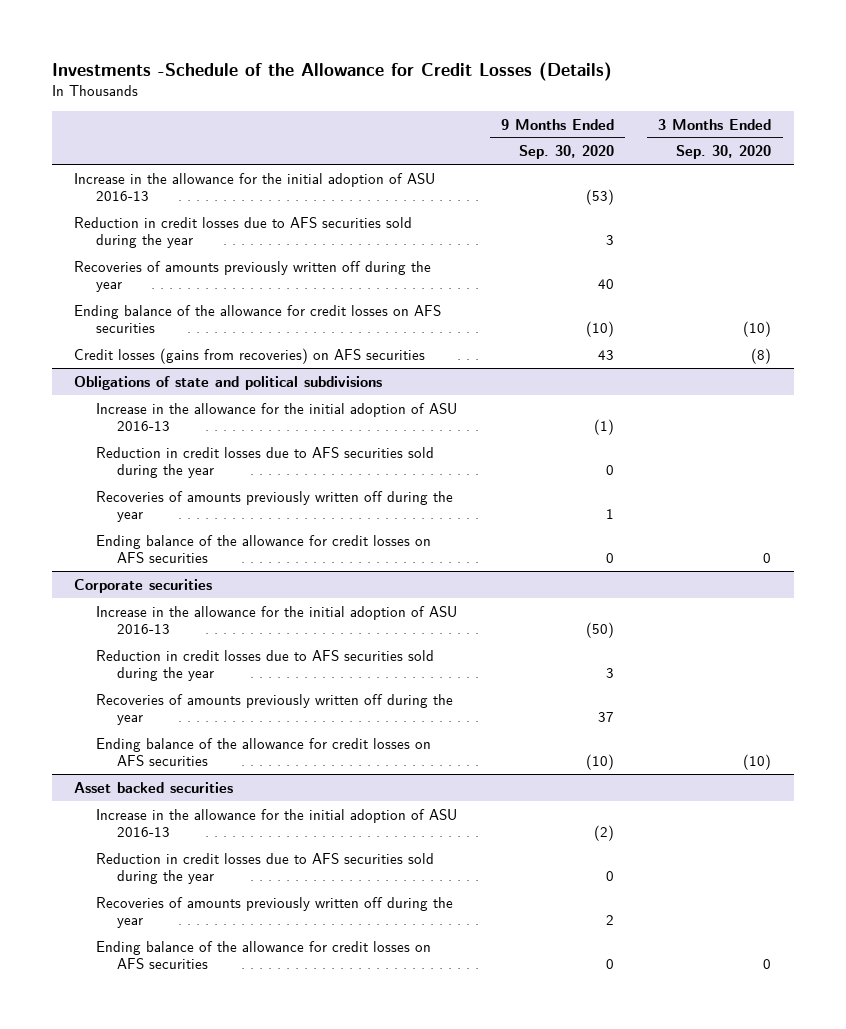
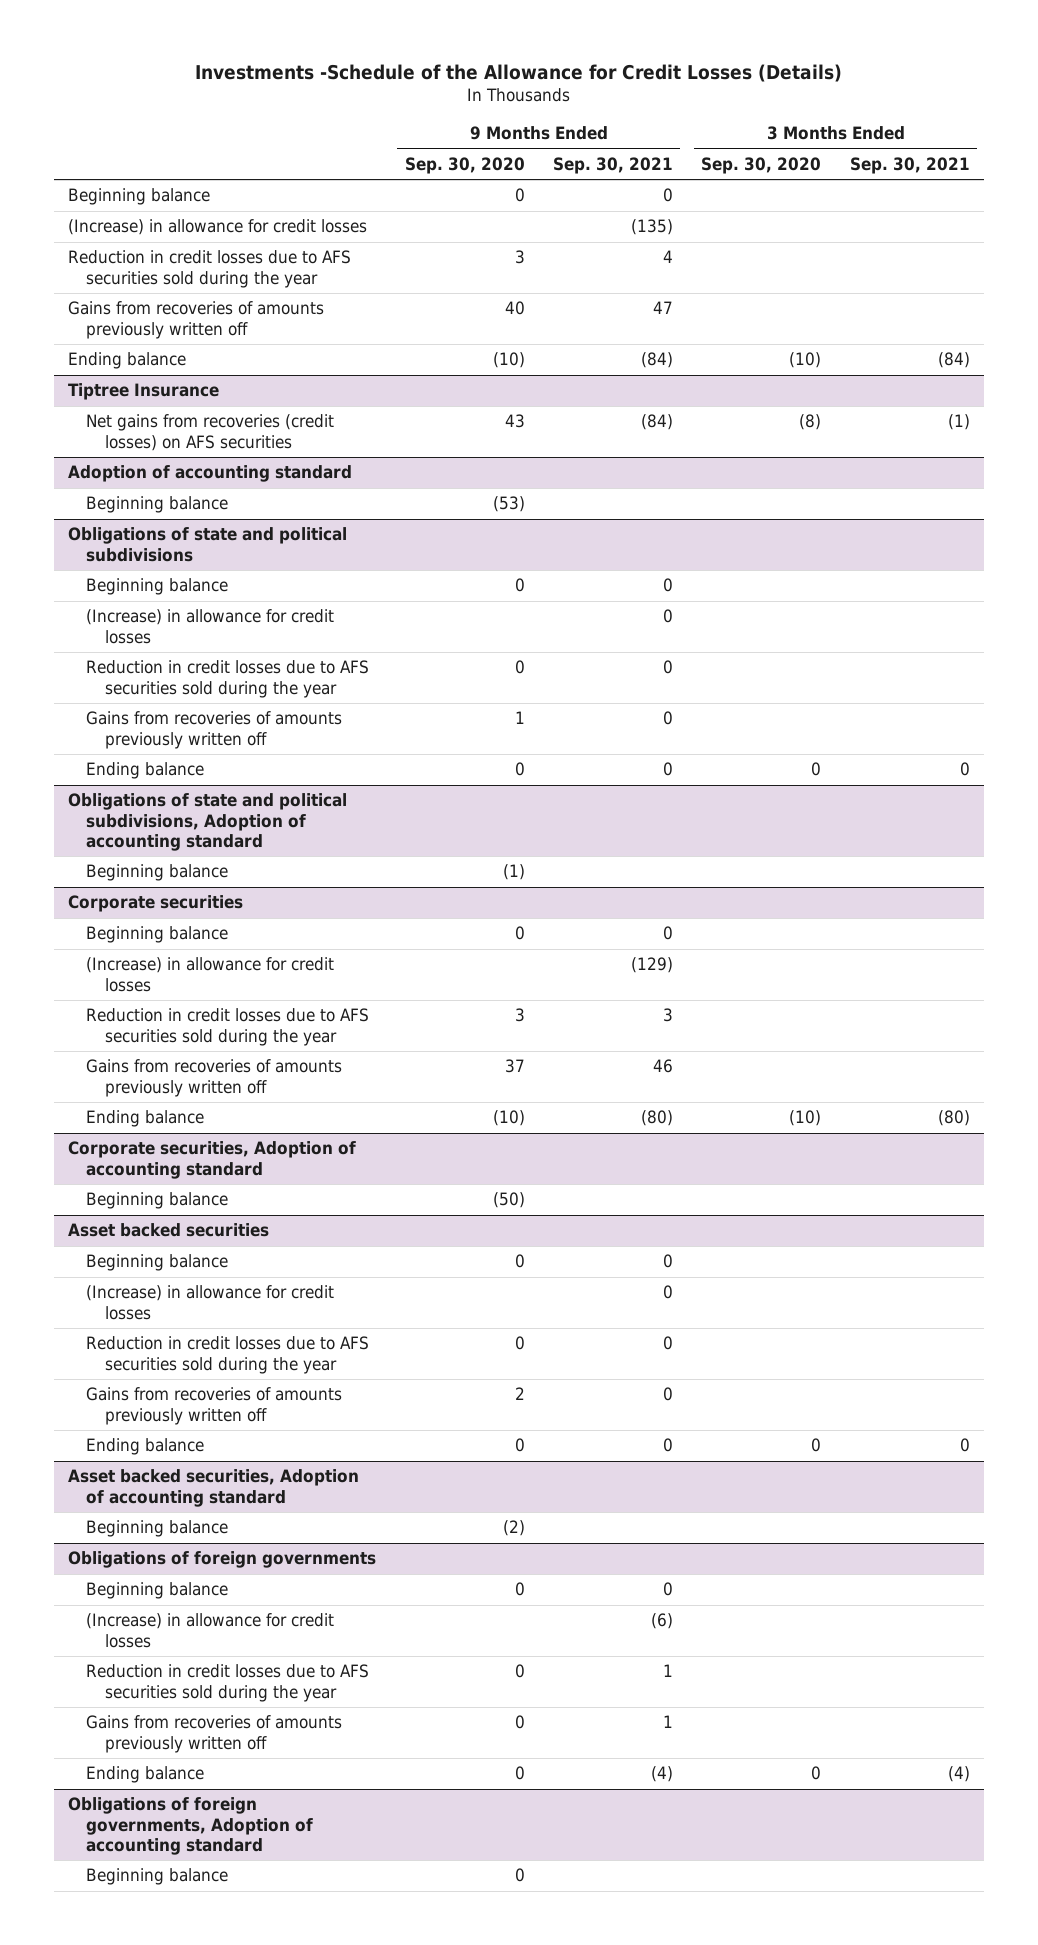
- | 9 Months Ended Sep. 30, 2020 | 3 Months Ended Sep. 30, 2020
+ | 9 Months Ended Sep. 30, 2020 | 9 Months Ended Sep. 30, 2021 | 3 Months Ended Sep. 30, 2020 | 3 Months Ended Sep. 30, 2021
- Increase in the allowance for the initial adoption of ASU 2016-13 | (53) |
+ Beginning balance | 0 | 0 | |
+ (Increase) in allowance for credit losses | | (135) | |
- Recoveries of amounts previously written off during the year | 40 |
- Ending balance of the allowance for credit losses on AFS securities | (10) | (10)
- Credit losses (gains from recoveries) on AFS securities | 43 | (8)
+ Gains from recoveries of amounts previously written off | 40 | 47 | |
+ Ending balance | (10) | (84) | (10) | (84)
+ Tiptree Insurance
+ Net gains from recoveries (credit losses) on AFS securities | 43 | (84) | (8) | (1)
+ Adoption of accounting standard
+ Beginning balance | (53) | | |
@ Obligations of state and political subdivisions
- Increase in the allowance for the initial adoption of ASU 2016-13 | (1) |
+ Beginning balance | 0 | 0 | |
+ (Increase) in allowance for credit losses | | 0 | |
- Recoveries of amounts previously written off during the year | 1 |
- Ending balance of the allowance for credit losses on AFS securities | 0 | 0
+ Gains from recoveries of amounts previously written off | 1 | 0 | |
+ Ending balance | 0 | 0 | 0 | 0
+ Obligations of state and political subdivisions, Adoption of accounting standard
+ Beginning balance | (1) | | |
@ Corporate securities
- Increase in the allowance for the initial adoption of ASU 2016-13 | (50) |
+ Beginning balance | 0 | 0 | |
+ (Increase) in allowance for credit losses | | (129) | |
- Recoveries of amounts previously written off during the year | 37 |
- Ending balance of the allowance for credit losses on AFS securities | (10) | (10)
+ Gains from recoveries of amounts previously written off | 37 | 46 | |
+ Ending balance | (10) | (80) | (10) | (80)
+ Corporate securities, Adoption of accounting standard
+ Beginning balance | (50) | | |
@ Asset backed securities
- Increase in the allowance for the initial adoption of ASU 2016-13 | (2) |
+ Beginning balance | 0 | 0 | |
+ (Increase) in allowance for credit losses | | 0 | |
- Recoveries of amounts previously written off during the year | 2 |
- Ending balance of the allowance for credit losses on AFS securities | 0 | 0
+ Gains from recoveries of amounts previously written off | 2 | 0 | |
+ Ending balance | 0 | 0 | 0 | 0
+ Asset backed securities, Adoption of accounting standard
+ Beginning balance | (2) | | |
+ Obligations of foreign governments
+ Beginning balance | 0 | 0 | |
+ (Increase) in allowance for credit losses | | (6) | |
+ Reduction in credit losses due to AFS securities sold during the year | 0 | 1 | |
+ Gains from recoveries of amounts previously written off | 0 | 1 | |
+ Ending balance | 0 | (4) | 0 | (4)
+ Obligations of foreign governments, Adoption of accounting standard
+ Beginning balance | 0 | | |

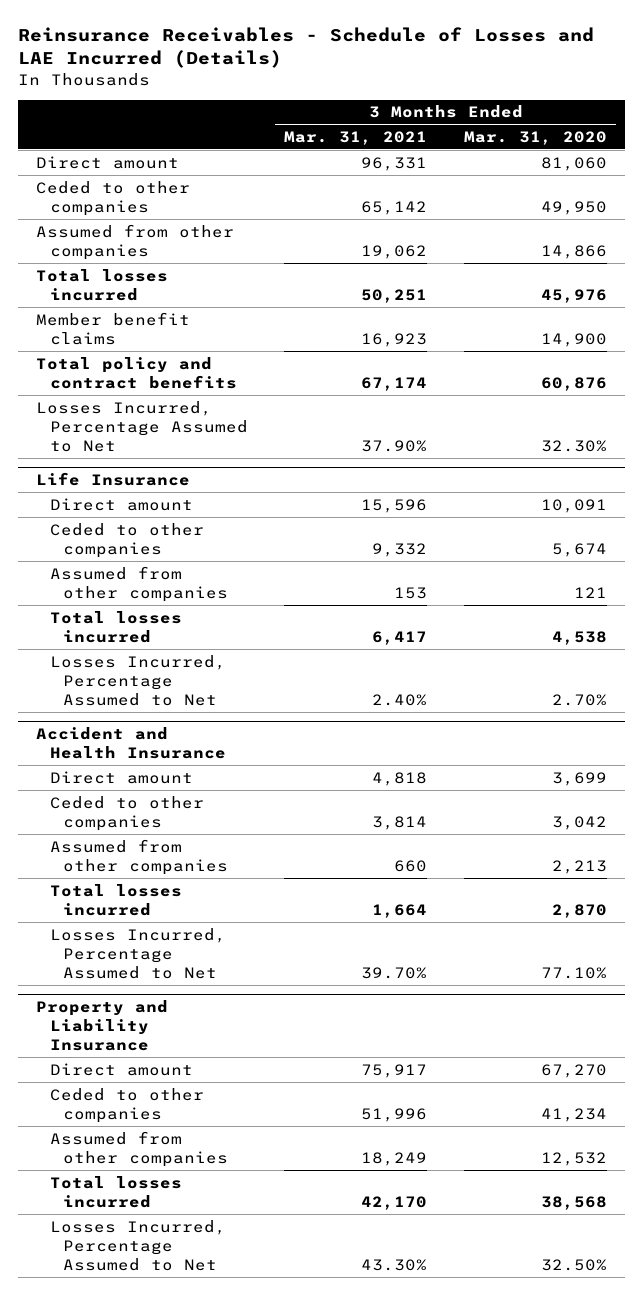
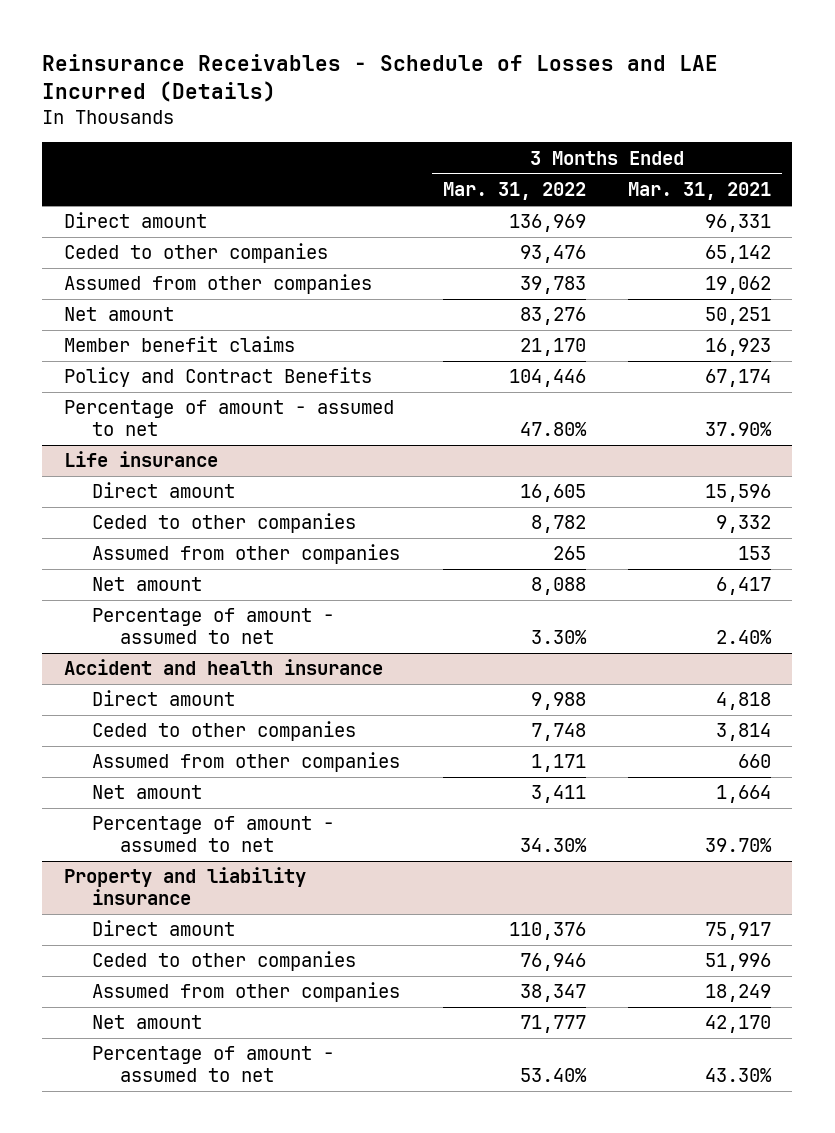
- | 3 Months Ended Mar. 31, 2021 | 3 Months Ended Mar. 31, 2020
+ | 3 Months Ended Mar. 31, 2022 | 3 Months Ended Mar. 31, 2021
- Total losses incurred | 50,251 | 45,976
+ Net amount | 83,276 | 50,251
- Total policy and contract benefits | 67,174 | 60,876
- Losses Incurred, Percentage Assumed to Net | 37.90% | 32.30%
- Life Insurance
+ Policy and Contract Benefits | 104,446 | 67,174
+ Percentage of amount - assumed to net | 47.80% | 37.90%
+ Life insurance
- Total losses incurred | 6,417 | 4,538
- Losses Incurred, Percentage Assumed to Net | 2.40% | 2.70%
- Accident and Health Insurance
+ Net amount | 8,088 | 6,417
+ Percentage of amount - assumed to net | 3.30% | 2.40%
+ Accident and health insurance
- Total losses incurred | 1,664 | 2,870
- Losses Incurred, Percentage Assumed to Net | 39.70% | 77.10%
- Property and Liability Insurance
+ Net amount | 3,411 | 1,664
+ Percentage of amount - assumed to net | 34.30% | 39.70%
+ Property and liability insurance
- Total losses incurred | 42,170 | 38,568
- Losses Incurred, Percentage Assumed to Net | 43.30% | 32.50%
+ Net amount | 71,777 | 42,170
+ Percentage of amount - assumed to net | 53.40% | 43.30%

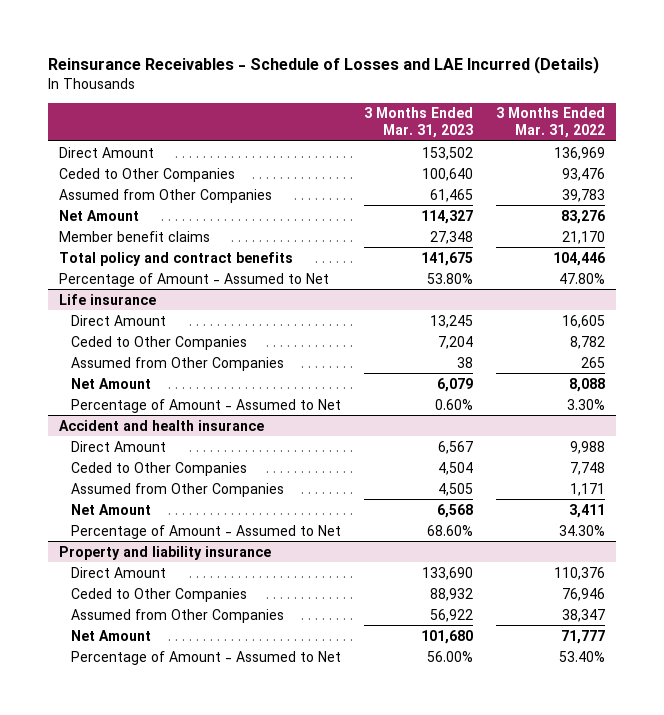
- | 3 Months Ended Mar. 31, 2022 | 3 Months Ended Mar. 31, 2021
+ | 3 Months Ended Mar. 31, 2023 | 3 Months Ended Mar. 31, 2022
- Direct amount | 136,969 | 96,331
- Ceded to other companies | 93,476 | 65,142
- Assumed from other companies | 39,783 | 19,062
- Net amount | 83,276 | 50,251
+ Direct Amount | 153,502 | 136,969
+ Ceded to Other Companies | 100,640 | 93,476
+ Assumed from Other Companies | 61,465 | 39,783
+ Net Amount | 114,327 | 83,276
- Policy and Contract Benefits | 104,446 | 67,174
- Percentage of amount - assumed to net | 47.80% | 37.90%
+ Total policy and contract benefits | 141,675 | 104,446
+ Percentage of Amount - Assumed to Net | 53.80% | 47.80%
@ Life insurance
- Direct amount | 16,605 | 15,596
- Ceded to other companies | 8,782 | 9,332
- Assumed from other companies | 265 | 153
- Net amount | 8,088 | 6,417
- Percentage of amount - assumed to net | 3.30% | 2.40%
+ Direct Amount | 13,245 | 16,605
+ Ceded to Other Companies | 7,204 | 8,782
+ Assumed from Other Companies | 38 | 265
+ Net Amount | 6,079 | 8,088
+ Percentage of Amount - Assumed to Net | 0.60% | 3.30%
@ Accident and health insurance
- Direct amount | 9,988 | 4,818
- Ceded to other companies | 7,748 | 3,814
- Assumed from other companies | 1,171 | 660
- Net amount | 3,411 | 1,664
- Percentage of amount - assumed to net | 34.30% | 39.70%
+ Direct Amount | 6,567 | 9,988
+ Ceded to Other Companies | 4,504 | 7,748
+ Assumed from Other Companies | 4,505 | 1,171
+ Net Amount | 6,568 | 3,411
+ Percentage of Amount - Assumed to Net | 68.60% | 34.30%
@ Property and liability insurance
- Direct amount | 110,376 | 75,917
- Ceded to other companies | 76,946 | 51,996
- Assumed from other companies | 38,347 | 18,249
- Net amount | 71,777 | 42,170
- Percentage of amount - assumed to net | 53.40% | 43.30%
+ Direct Amount | 133,690 | 110,376
+ Ceded to Other Companies | 88,932 | 76,946
+ Assumed from Other Companies | 56,922 | 38,347
+ Net Amount | 101,680 | 71,777
+ Percentage of Amount - Assumed to Net | 56.00% | 53.40%

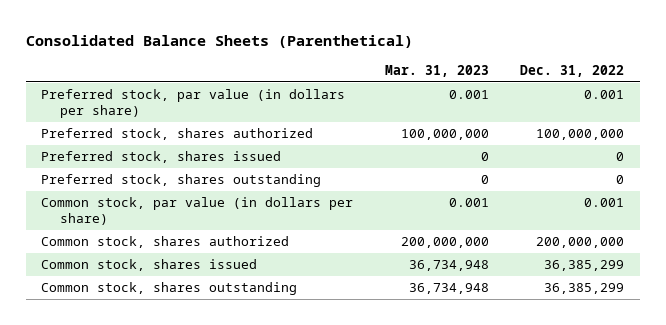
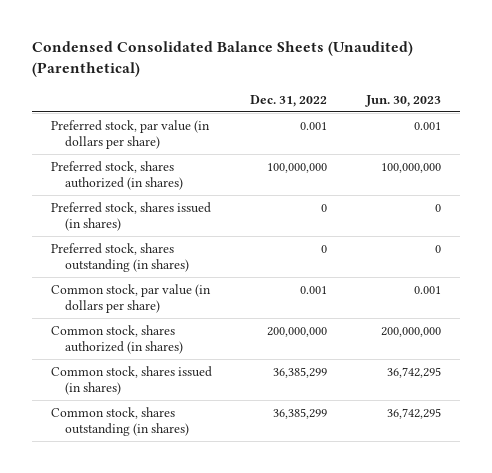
- Consolidated Balance Sheets (Parenthetical)
+ Condensed Consolidated Balance Sheets (Unaudited) (Parenthetical)
- | Mar. 31, 2023 | Dec. 31, 2022
+ | Dec. 31, 2022 | Jun. 30, 2023
- Preferred stock, shares authorized | 100,000,000 | 100,000,000
- Preferred stock, shares issued | 0 | 0
- Preferred stock, shares outstanding | 0 | 0
+ Preferred stock, shares authorized (in shares) | 100,000,000 | 100,000,000
+ Preferred stock, shares issued (in shares) | 0 | 0
+ Preferred stock, shares outstanding (in shares) | 0 | 0
- Common stock, shares authorized | 200,000,000 | 200,000,000
- Common stock, shares issued | 36,734,948 | 36,385,299
- Common stock, shares outstanding | 36,734,948 | 36,385,299
+ Common stock, shares authorized (in shares) | 200,000,000 | 200,000,000
+ Common stock, shares issued (in shares) | 36,385,299 | 36,742,295
+ Common stock, shares outstanding (in shares) | 36,385,299 | 36,742,295

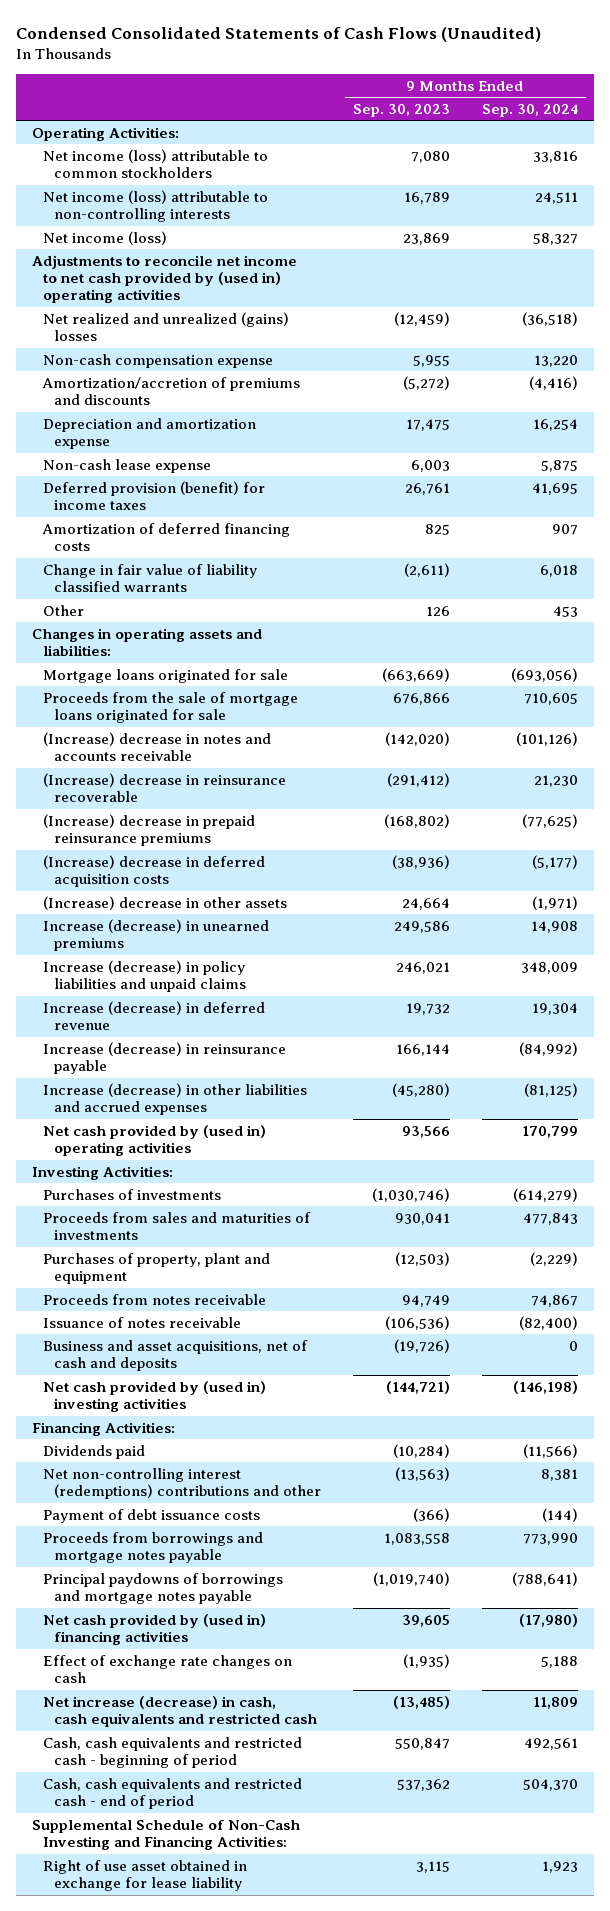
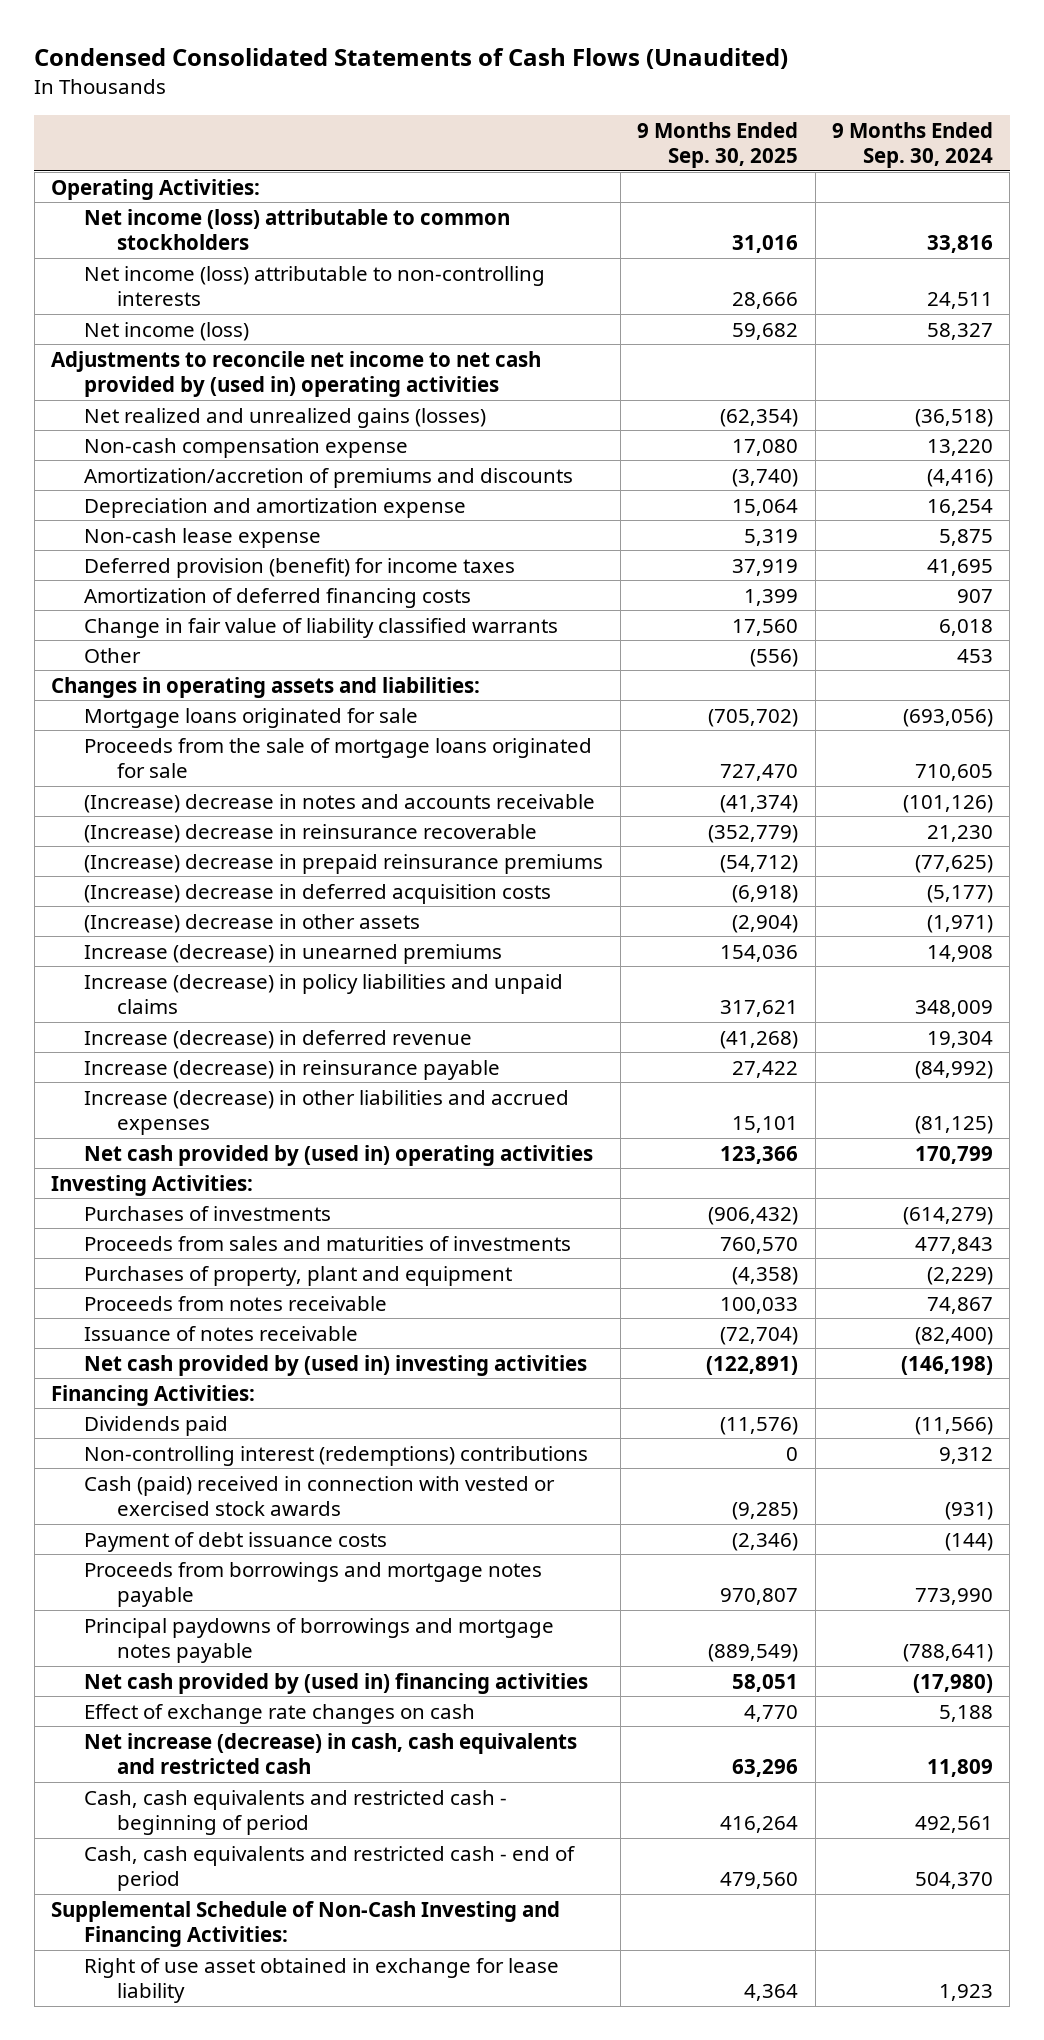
- | 9 Months Ended Sep. 30, 2023 | 9 Months Ended Sep. 30, 2024
+ | 9 Months Ended Sep. 30, 2025 | 9 Months Ended Sep. 30, 2024
- Net realized and unrealized (gains) losses | (12,459) | (36,518)
+ Net realized and unrealized gains (losses) | (62,354) | (36,518)
- Business and asset acquisitions, net of cash and deposits | (19,726) | 0
- Net non-controlling interest (redemptions) contributions and other | (13,563) | 8,381
+ Non-controlling interest (redemptions) contributions | 0 | 9,312
+ Cash (paid) received in connection with vested or exercised stock awards | (9,285) | (931)

